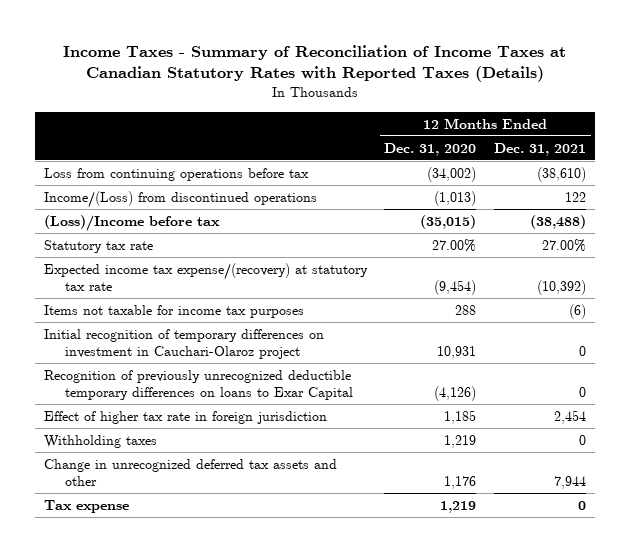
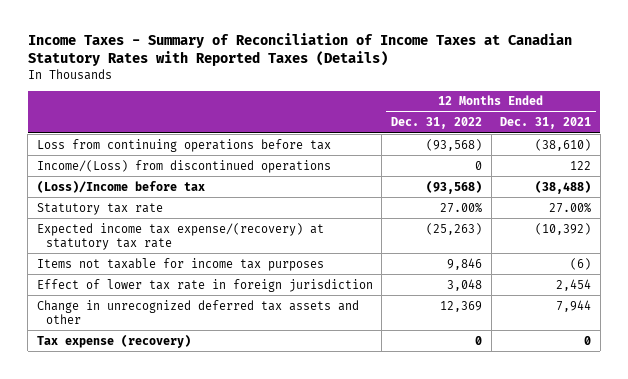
- | 12 Months Ended Dec. 31, 2020 | 12 Months Ended Dec. 31, 2021
+ | 12 Months Ended Dec. 31, 2022 | 12 Months Ended Dec. 31, 2021
- Initial recognition of temporary differences on investment in Cauchari-Olaroz project | 10,931 | 0
- Recognition of previously unrecognized deductible temporary differences on loans to Exar Capital | (4,126) | 0
- Effect of higher tax rate in foreign jurisdiction | 1,185 | 2,454
- Withholding taxes | 1,219 | 0
+ Effect of lower tax rate in foreign jurisdiction | 3,048 | 2,454
- Tax expense | 1,219 | 0
+ Tax expense (recovery) | 0 | 0

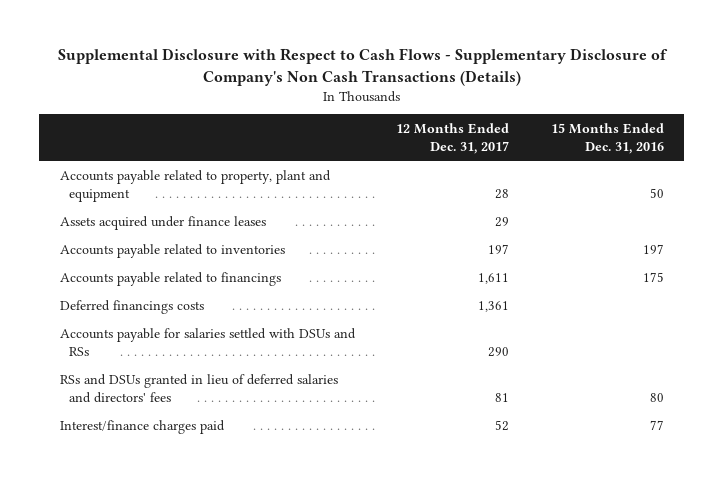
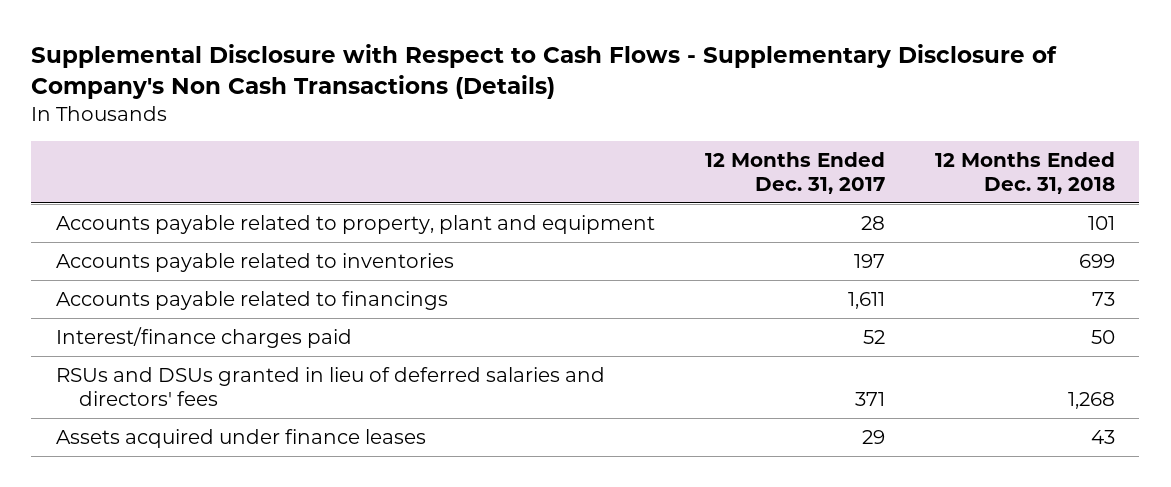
- | 12 Months Ended Dec. 31, 2017 | 15 Months Ended Dec. 31, 2016
+ | 12 Months Ended Dec. 31, 2017 | 12 Months Ended Dec. 31, 2018
- Deferred financings costs | 1,361 |
- Accounts payable for salaries settled with DSUs and RSs | 290 |
- RSs and DSUs granted in lieu of deferred salaries and directors' fees | 81 | 80
+ RSUs and DSUs granted in lieu of deferred salaries and directors' fees | 371 | 1,268
moved down: Assets acquired under finance leases | 29 | 43

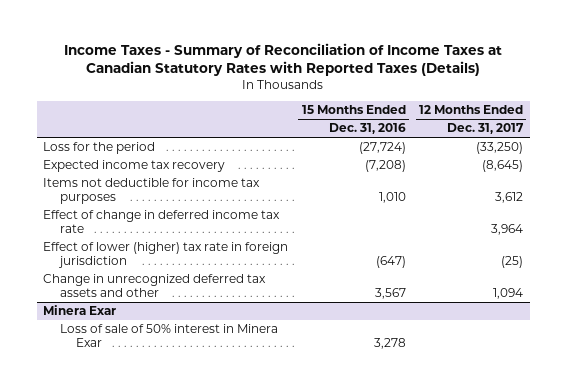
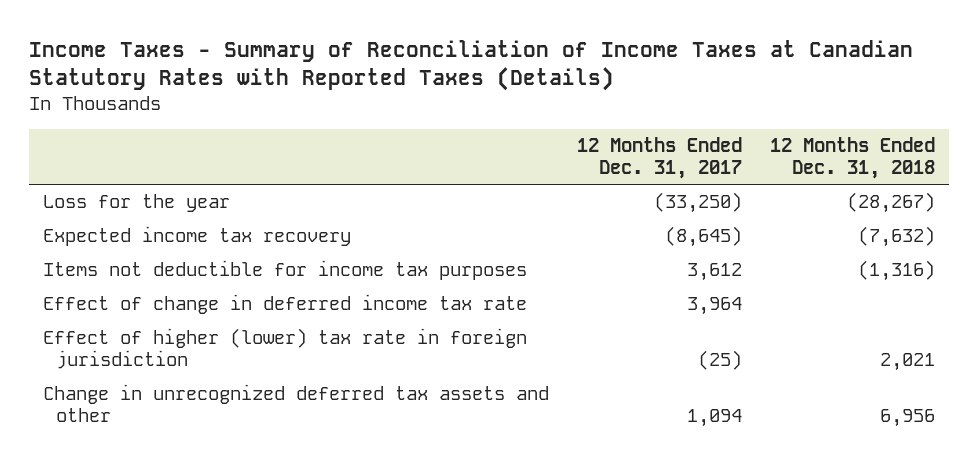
- | 15 Months Ended Dec. 31, 2016 | 12 Months Ended Dec. 31, 2017
+ | 12 Months Ended Dec. 31, 2017 | 12 Months Ended Dec. 31, 2018
- Loss for the period | (27,724) | (33,250)
+ Loss for the year | (33,250) | (28,267)
- Effect of lower (higher) tax rate in foreign jurisdiction | (647) | (25)
+ Effect of higher (lower) tax rate in foreign jurisdiction | (25) | 2,021
- Minera Exar
- Loss of sale of 50% interest in Minera Exar | 3,278 |

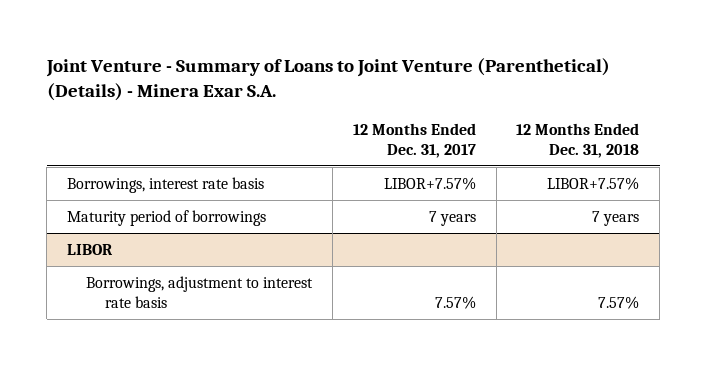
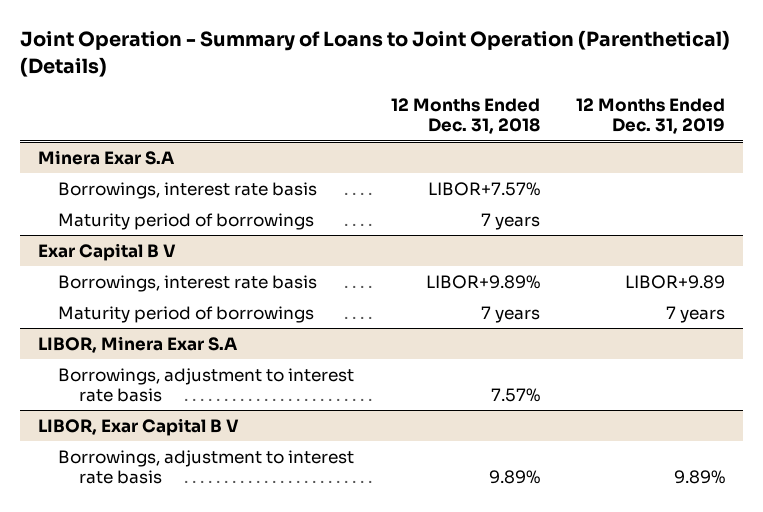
- Joint Venture - Summary of Loans to Joint Venture (Parenthetical) (Details) - Minera Exar S.A.
+ Joint Operation - Summary of Loans to Joint Operation (Parenthetical) (Details)
- | 12 Months Ended Dec. 31, 2017 | 12 Months Ended Dec. 31, 2018
+ | 12 Months Ended Dec. 31, 2018 | 12 Months Ended Dec. 31, 2019
+ Minera Exar S.A
- LIBOR
+ Exar Capital B V
+ Borrowings, interest rate basis | LIBOR+9.89% | LIBOR+9.89
+ Maturity period of borrowings | 7 years | 7 years
+ LIBOR, Minera Exar S.A
+ LIBOR, Exar Capital B V
+ Borrowings, adjustment to interest rate basis | 9.89% | 9.89%

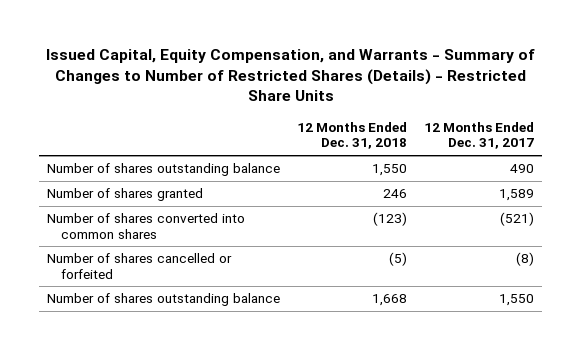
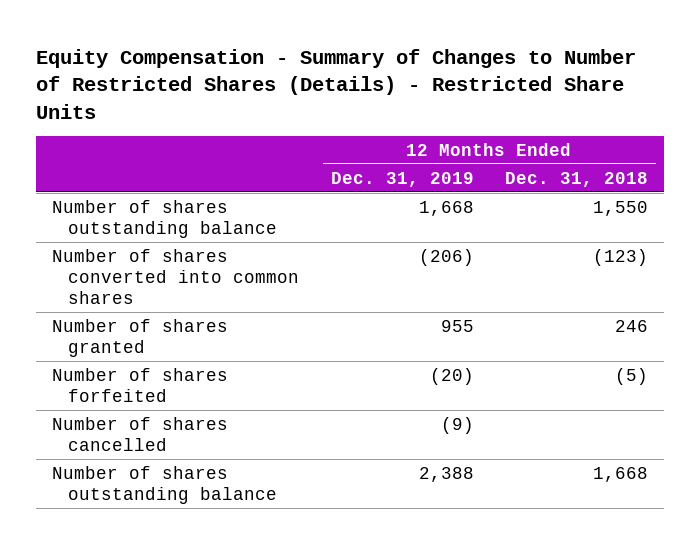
- Issued Capital, Equity Compensation, and Warrants - Summary of Changes to Number of Restricted Shares (Details) - Restricted Share Units
+ Equity Compensation - Summary of Changes to Number of Restricted Shares (Details) - Restricted Share Units
- | 12 Months Ended Dec. 31, 2018 | 12 Months Ended Dec. 31, 2017
+ | 12 Months Ended Dec. 31, 2019 | 12 Months Ended Dec. 31, 2018
- Number of shares cancelled or forfeited | (5) | (8)
moved down: Number of shares granted | 955 | 246
+ Number of shares forfeited | (20) | (5)
+ Number of shares cancelled | (9) |

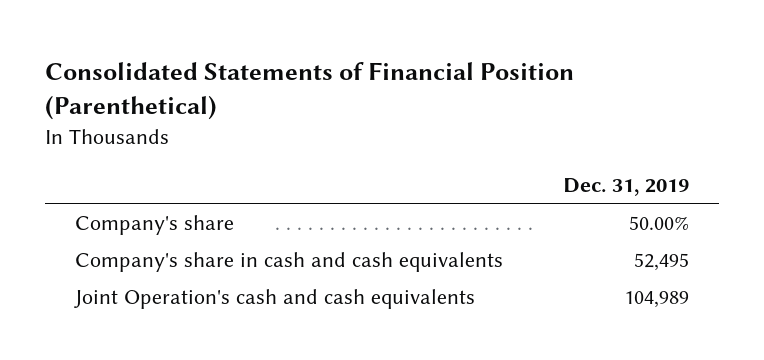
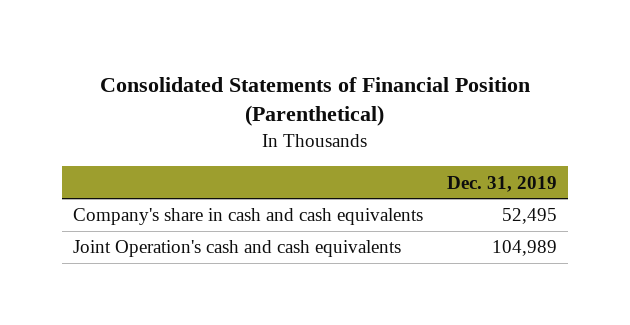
- Company's share | 50.00%

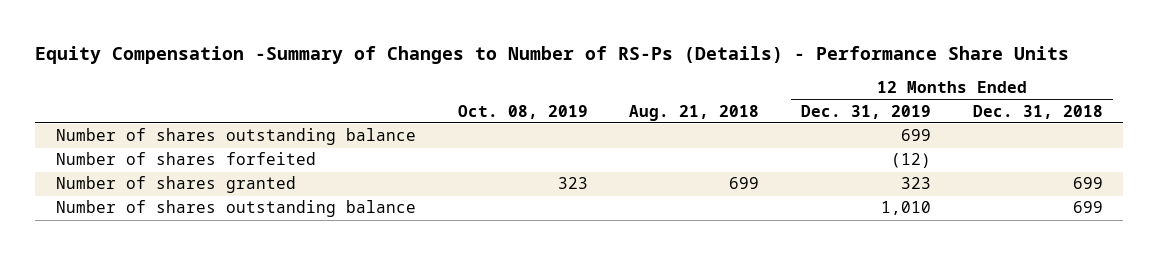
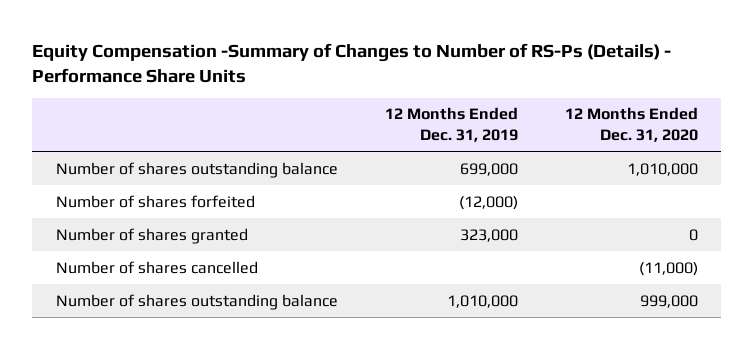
- | Oct. 08, 2019 | Aug. 21, 2018 | 12 Months Ended Dec. 31, 2019 | 12 Months Ended Dec. 31, 2018
+ | 12 Months Ended Dec. 31, 2019 | 12 Months Ended Dec. 31, 2020
- Number of shares outstanding balance | | | 699 |
- Number of shares forfeited | | | (12) |
- Number of shares granted | 323 | 699 | 323 | 699
- Number of shares outstanding balance | | | 1,010 | 699
+ Number of shares outstanding balance | 699,000 | 1,010,000
+ Number of shares forfeited | (12,000) |
+ Number of shares granted | 323,000 | 0
+ Number of shares cancelled | | (11,000)
+ Number of shares outstanding balance | 1,010,000 | 999,000

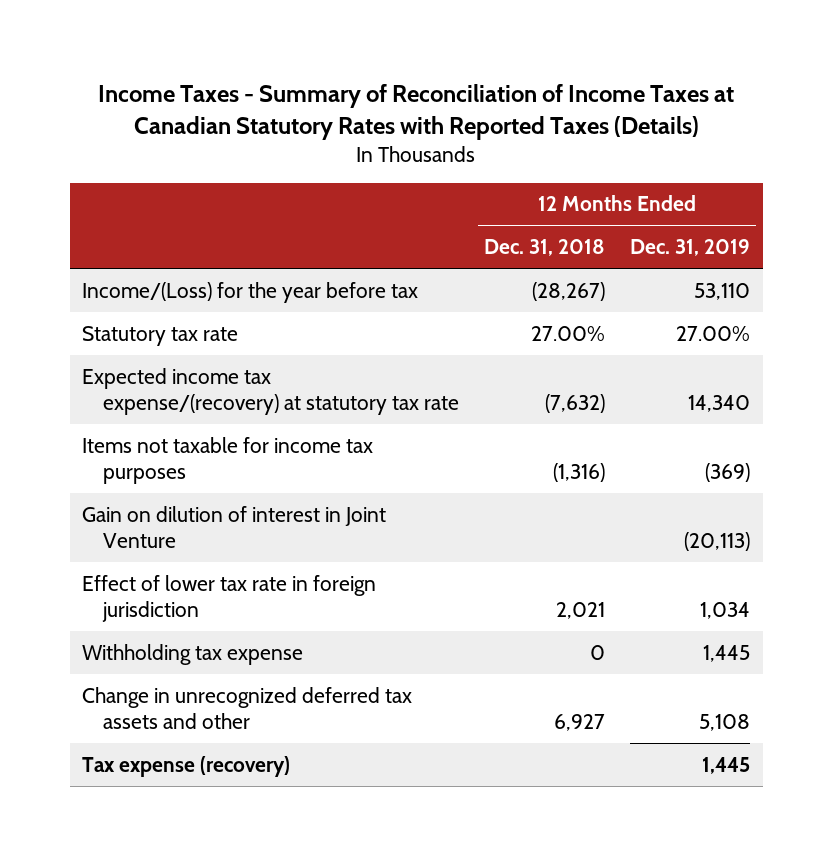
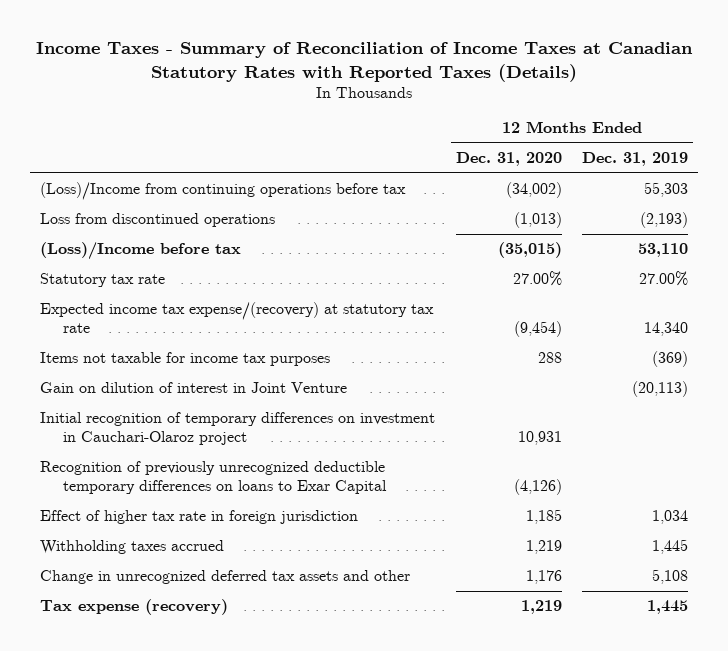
- | 12 Months Ended Dec. 31, 2018 | 12 Months Ended Dec. 31, 2019
+ | 12 Months Ended Dec. 31, 2020 | 12 Months Ended Dec. 31, 2019
- Income/(Loss) for the year before tax | (28,267) | 53,110
+ (Loss)/Income from continuing operations before tax | (34,002) | 55,303
+ Loss from discontinued operations | (1,013) | (2,193)
+ (Loss)/Income before tax | (35,015) | 53,110
- Effect of lower tax rate in foreign jurisdiction | 2,021 | 1,034
- Withholding tax expense | 0 | 1,445
+ Initial recognition of temporary differences on investment in Cauchari-Olaroz project | 10,931 |
+ Recognition of previously unrecognized deductible temporary differences on loans to Exar Capital | (4,126) |
+ Effect of higher tax rate in foreign jurisdiction | 1,185 | 1,034
+ Withholding taxes accrued | 1,219 | 1,445

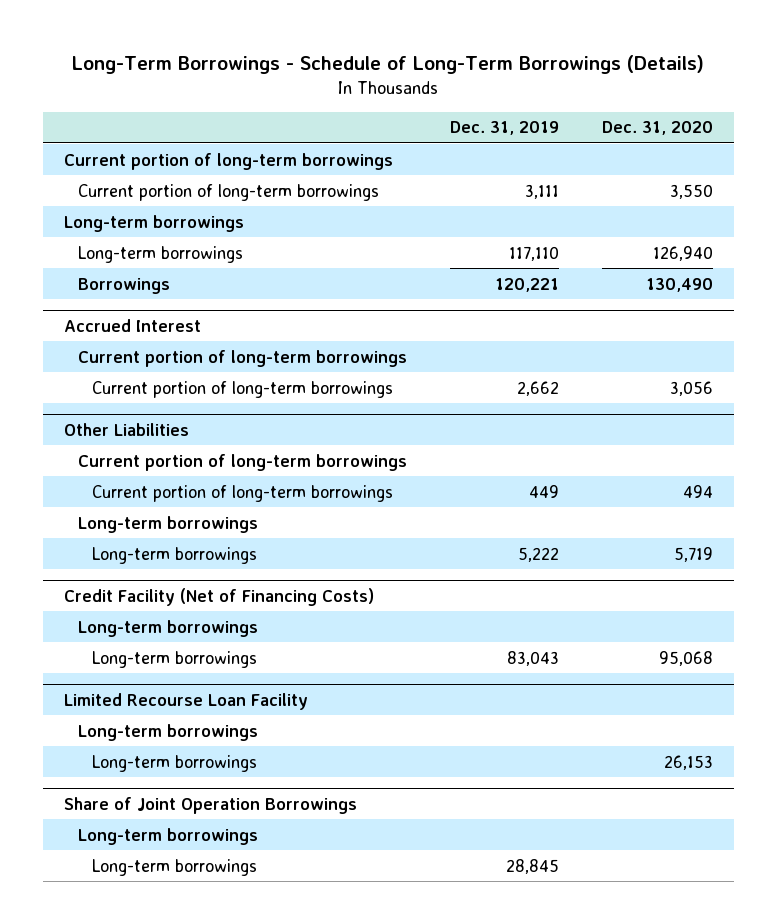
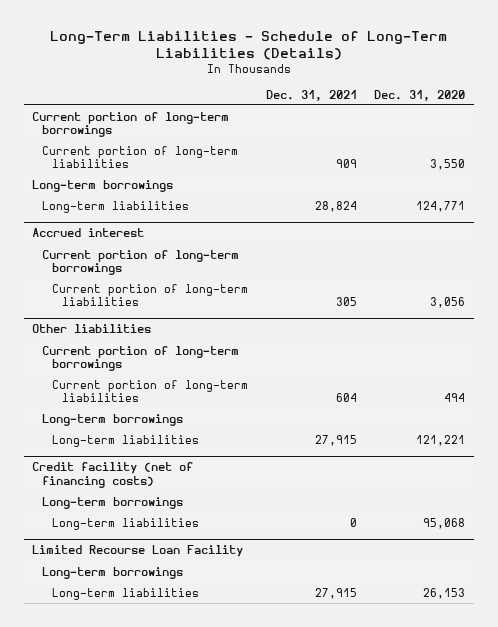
- Long-Term Borrowings - Schedule of Long-Term Borrowings (Details)
+ Long-Term Liabilities - Schedule of Long-Term Liabilities (Details)
- | Dec. 31, 2019 | Dec. 31, 2020
+ | Dec. 31, 2021 | Dec. 31, 2020
- Current portion of long-term borrowings | 3,111 | 3,550
+ Current portion of long-term liabilities | 909 | 3,550
- Long-term borrowings | 117,110 | 126,940
- Borrowings | 120,221 | 130,490
- Accrued Interest
+ Long-term liabilities | 28,824 | 124,771
+ Accrued interest
- Current portion of long-term borrowings | 2,662 | 3,056
- Other Liabilities
+ Current portion of long-term liabilities | 305 | 3,056
+ Other liabilities
- Current portion of long-term borrowings | 449 | 494
+ Current portion of long-term liabilities | 604 | 494
- Long-term borrowings | 5,222 | 5,719
- Credit Facility (Net of Financing Costs)
+ Long-term liabilities | 27,915 | 121,221
+ Credit facility (net of financing costs)
- Long-term borrowings | 83,043 | 95,068
+ Long-term liabilities | 0 | 95,068
@ Limited Recourse Loan Facility
- Long-term borrowings | | 26,153
- Share of Joint Operation Borrowings
- Long-term borrowings
- Long-term borrowings | 28,845 |
@ Limited Recourse Loan Facility
+ Long-term liabilities | 27,915 | 26,153

